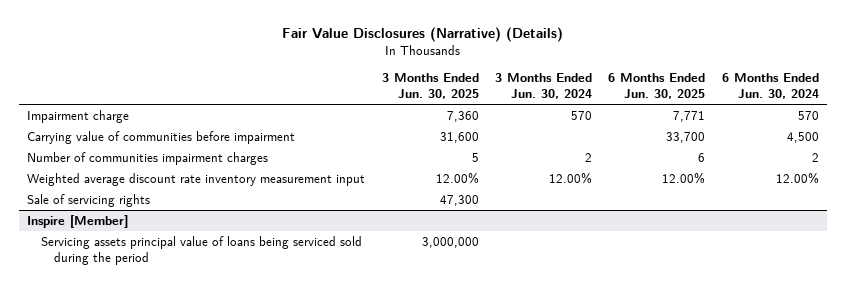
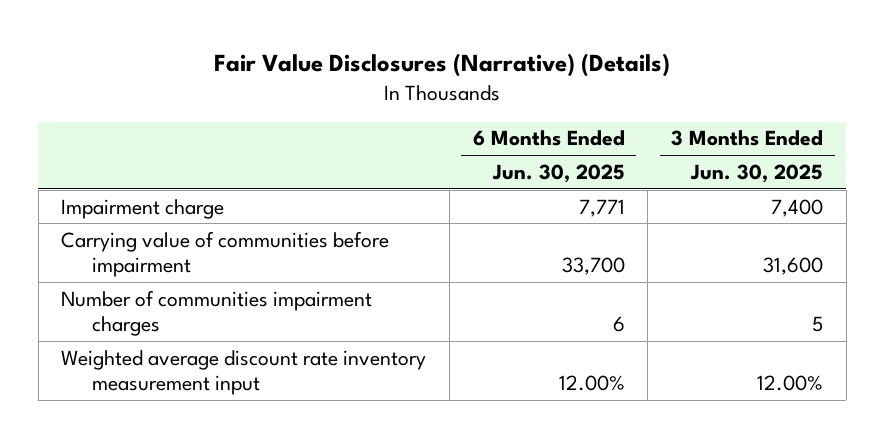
- | 3 Months Ended Jun. 30, 2025 | 3 Months Ended Jun. 30, 2024 | 6 Months Ended Jun. 30, 2025 | 6 Months Ended Jun. 30, 2024
+ | 6 Months Ended Jun. 30, 2025 | 3 Months Ended Jun. 30, 2025
- Impairment charge | 7,360 | 570 | 7,771 | 570
+ Impairment charge | 7,771 | 7,400
- Sale of servicing rights | 47,300 | | |
- Inspire [Member]
- Servicing assets principal value of loans being serviced sold during the period | 3,000,000 | | |

